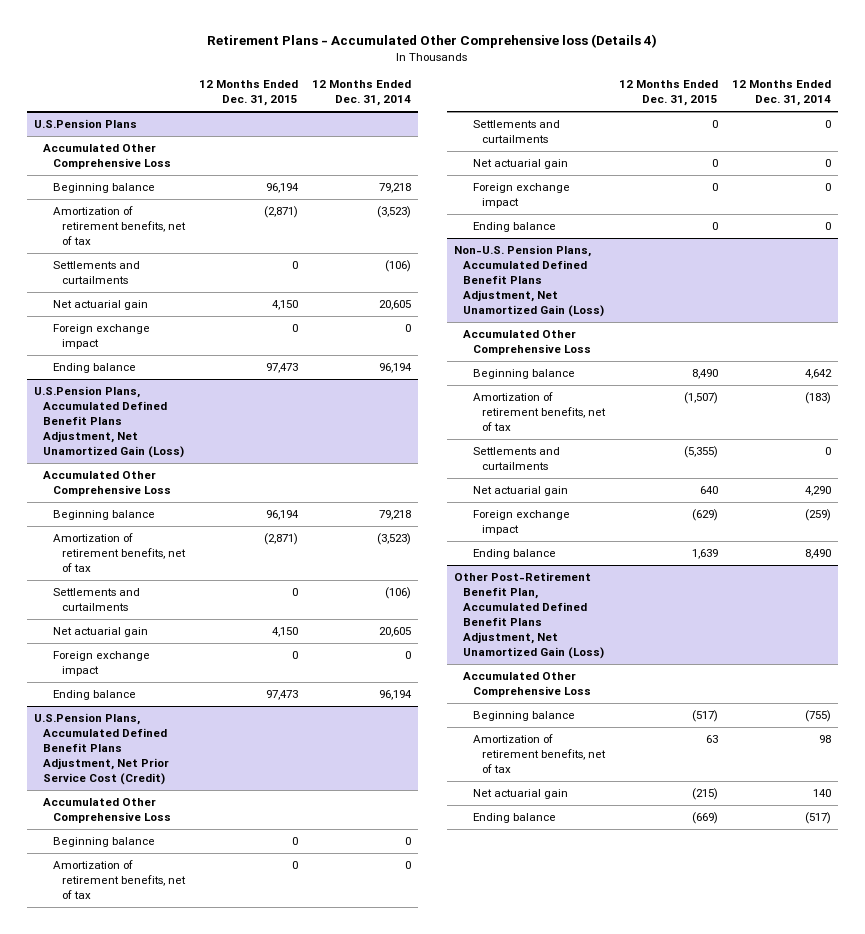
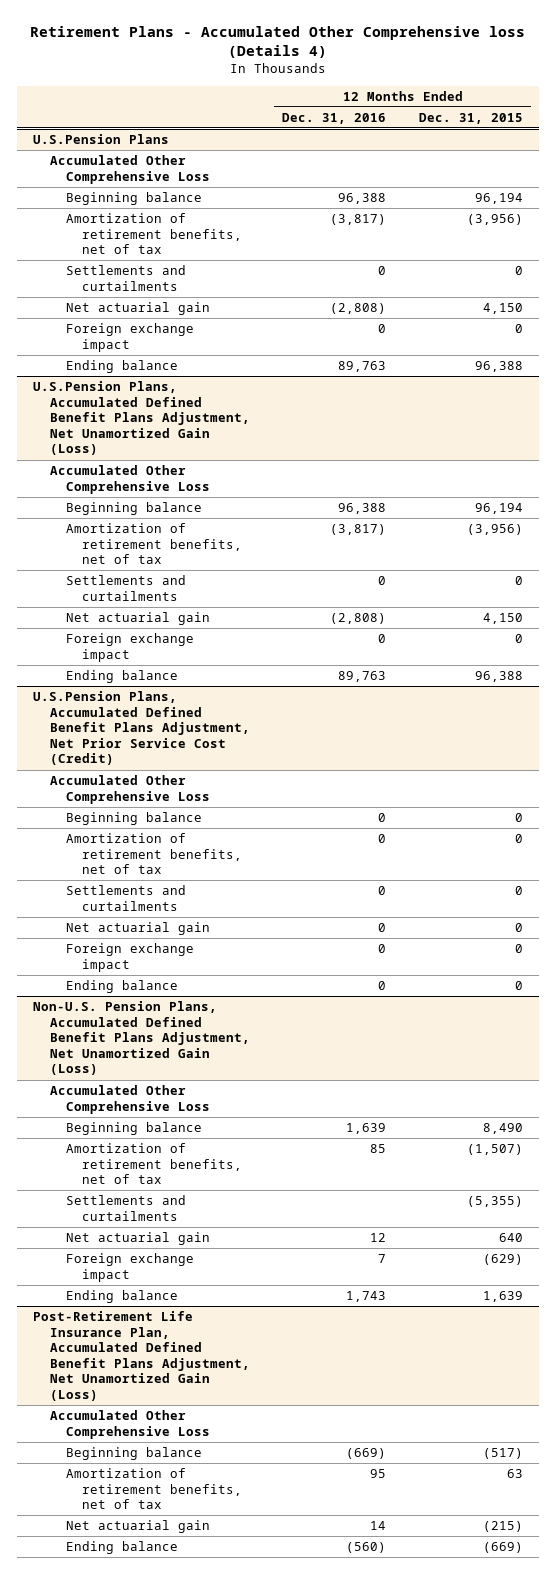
- | 12 Months Ended Dec. 31, 2015 | 12 Months Ended Dec. 31, 2014
+ | 12 Months Ended Dec. 31, 2016 | 12 Months Ended Dec. 31, 2015
@ U.S.Pension Plans
- Amortization of retirement benefits, net of tax | (2,871) | (3,523)
+ Amortization of retirement benefits, net of tax | (3,817) | (3,956)
- Ending balance | 97,473 | 96,194
+ Ending balance | 89,763 | 96,388
@ U.S.Pension Plans, Accumulated Defined Benefit Plans Adjustment, Net Unamortized Gain (Loss)
- Amortization of retirement benefits, net of tax | (2,871) | (3,523)
+ Amortization of retirement benefits, net of tax | (3,817) | (3,956)
- Ending balance | 97,473 | 96,194
+ Ending balance | 89,763 | 96,388
- Other Post-Retirement Benefit Plan, Accumulated Defined Benefit Plans Adjustment, Net Unamortized Gain (Loss)
+ Post-Retirement Life Insurance Plan, Accumulated Defined Benefit Plans Adjustment, Net Unamortized Gain (Loss)

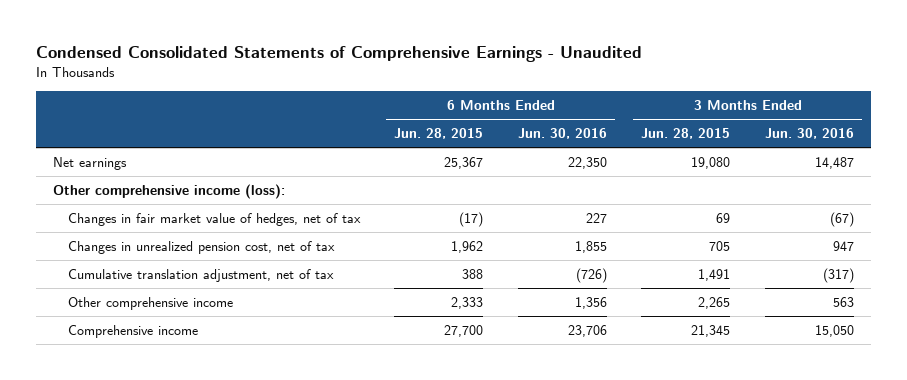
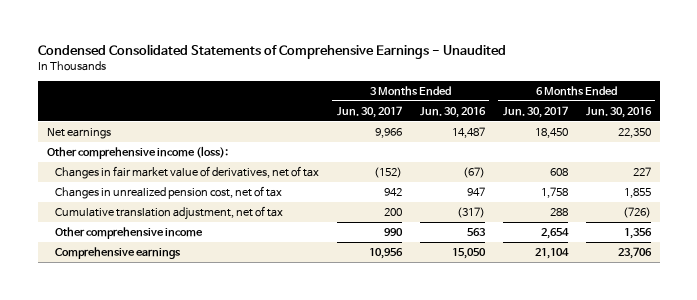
- | 6 Months Ended Jun. 28, 2015 | 6 Months Ended Jun. 30, 2016 | 3 Months Ended Jun. 28, 2015 | 3 Months Ended Jun. 30, 2016
+ | 3 Months Ended Jun. 30, 2017 | 3 Months Ended Jun. 30, 2016 | 6 Months Ended Jun. 30, 2017 | 6 Months Ended Jun. 30, 2016
- Changes in fair market value of hedges, net of tax | (17) | 227 | 69 | (67)
+ Changes in fair market value of derivatives, net of tax | (152) | (67) | 608 | 227
- Comprehensive income | 27,700 | 23,706 | 21,345 | 15,050
+ Comprehensive earnings | 10,956 | 15,050 | 21,104 | 23,706

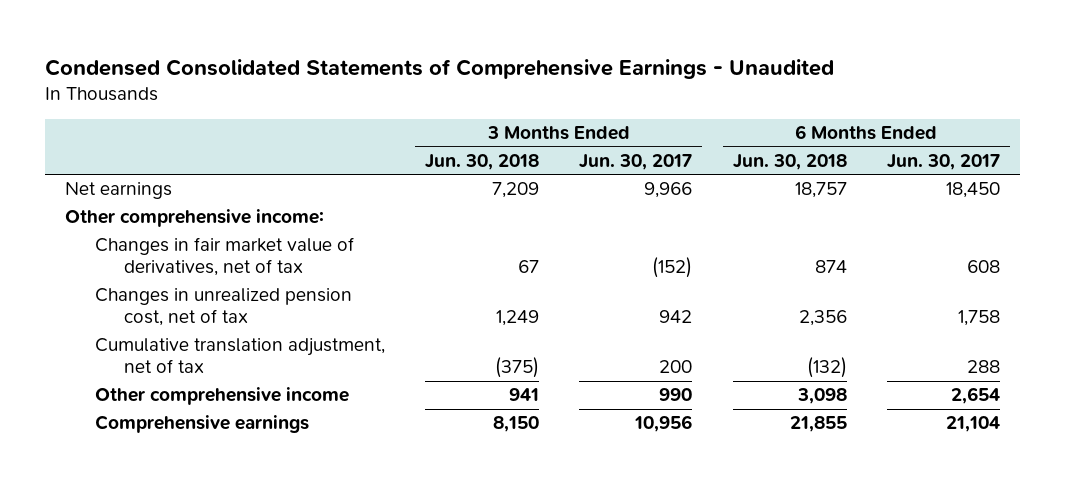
- | 3 Months Ended Jun. 30, 2017 | 3 Months Ended Jun. 30, 2016 | 6 Months Ended Jun. 30, 2017 | 6 Months Ended Jun. 30, 2016
+ | 3 Months Ended Jun. 30, 2018 | 3 Months Ended Jun. 30, 2017 | 6 Months Ended Jun. 30, 2018 | 6 Months Ended Jun. 30, 2017
- Other comprehensive income (loss):
+ Other comprehensive income:

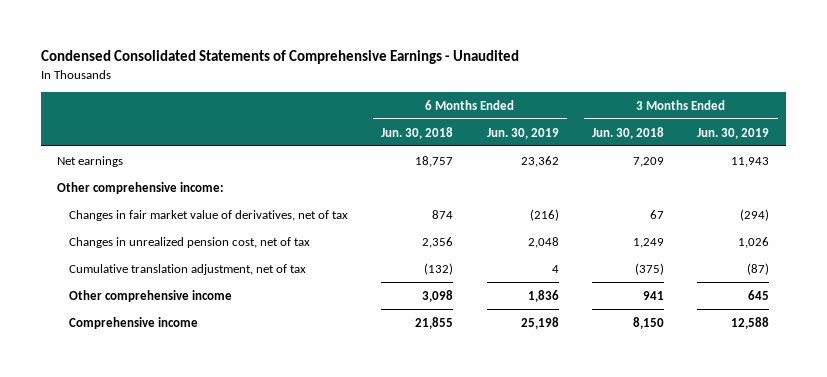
- | 3 Months Ended Jun. 30, 2018 | 3 Months Ended Jun. 30, 2017 | 6 Months Ended Jun. 30, 2018 | 6 Months Ended Jun. 30, 2017
+ | 6 Months Ended Jun. 30, 2018 | 6 Months Ended Jun. 30, 2019 | 3 Months Ended Jun. 30, 2018 | 3 Months Ended Jun. 30, 2019
- Comprehensive earnings | 8,150 | 10,956 | 21,855 | 21,104
+ Comprehensive income | 21,855 | 25,198 | 8,150 | 12,588

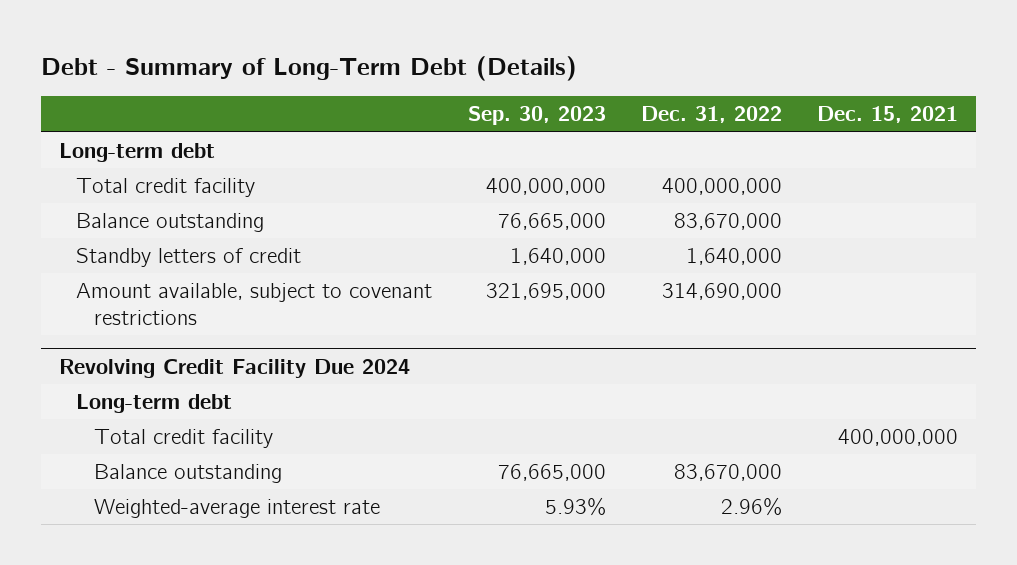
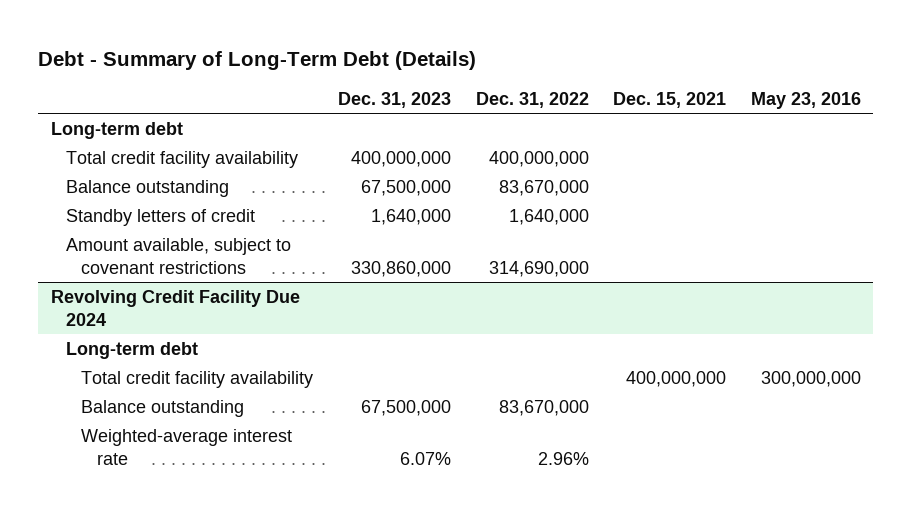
- | Sep. 30, 2023 | Dec. 31, 2022 | Dec. 15, 2021
+ | Dec. 31, 2023 | Dec. 31, 2022 | Dec. 15, 2021 | May 23, 2016
- Total credit facility | 400,000,000 | 400,000,000 |
+ Total credit facility availability | 400,000,000 | 400,000,000 | |
@ Revolving Credit Facility Due 2024
- Total credit facility | | | 400,000,000
+ Total credit facility availability | | | 400,000,000 | 300,000,000

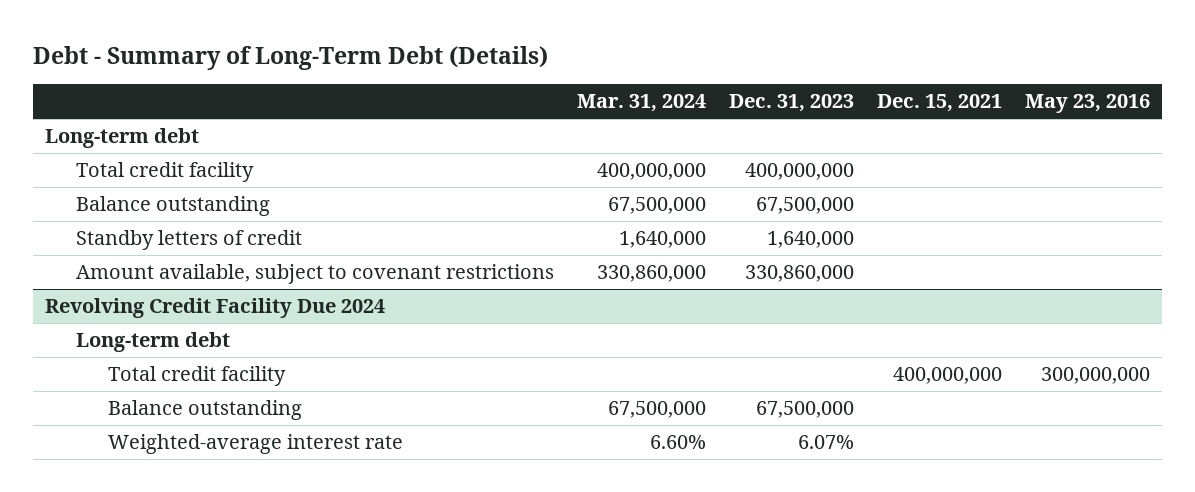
- | Dec. 31, 2023 | Dec. 31, 2022 | Dec. 15, 2021 | May 23, 2016
+ | Mar. 31, 2024 | Dec. 31, 2023 | Dec. 15, 2021 | May 23, 2016
- Total credit facility availability | 400,000,000 | 400,000,000 | |
+ Total credit facility | 400,000,000 | 400,000,000 | |
@ Revolving Credit Facility Due 2024
- Total credit facility availability | | | 400,000,000 | 300,000,000
+ Total credit facility | | | 400,000,000 | 300,000,000

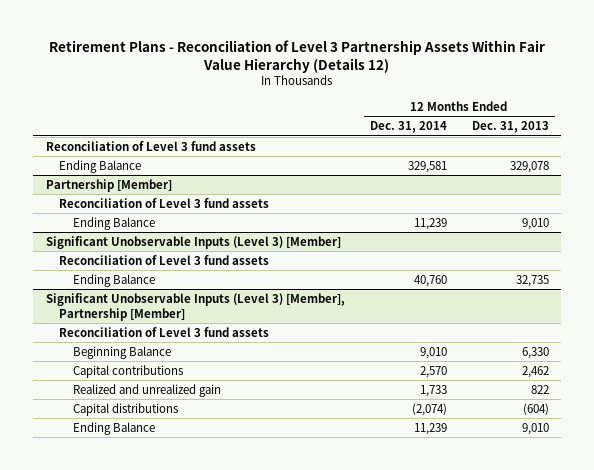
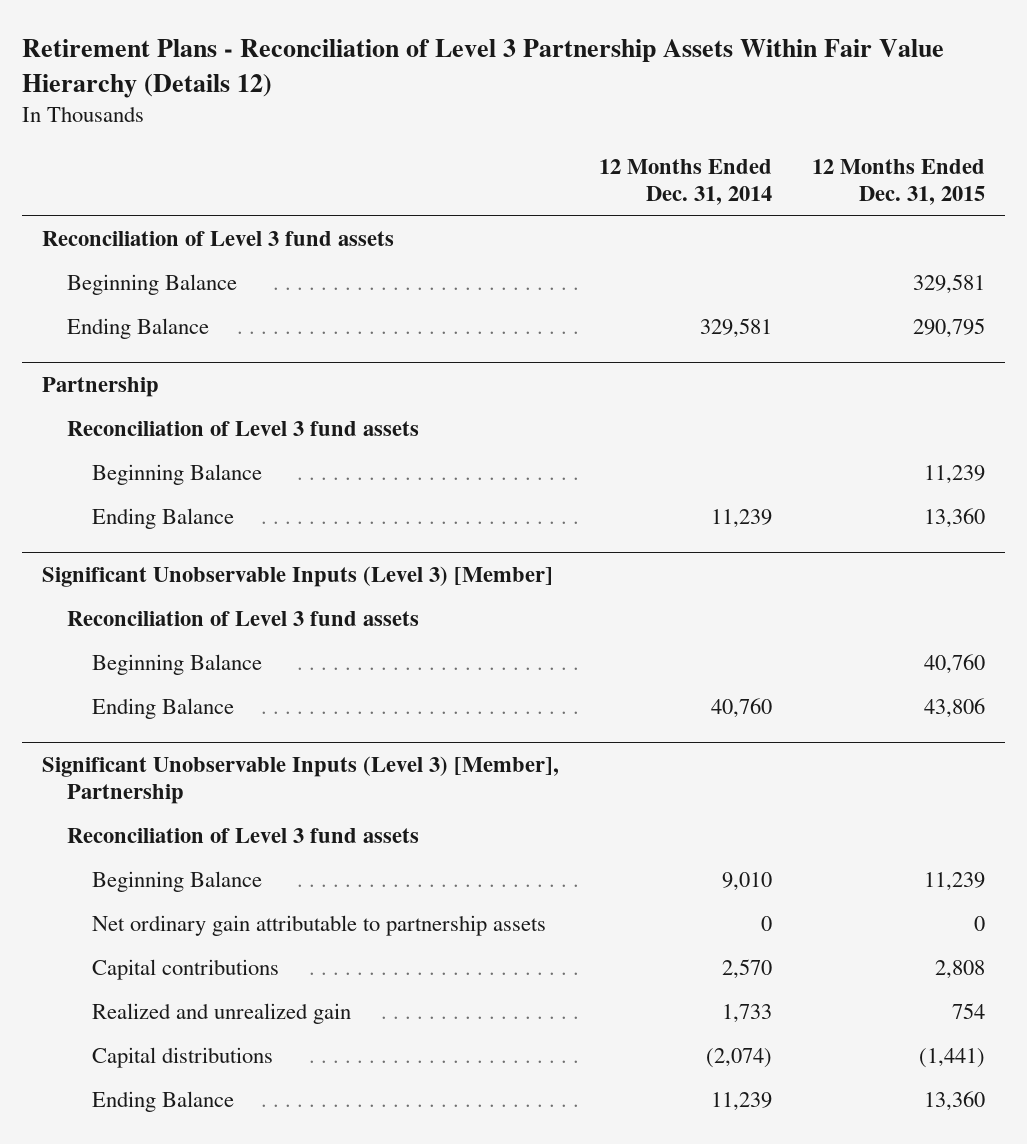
- | 12 Months Ended Dec. 31, 2014 | 12 Months Ended Dec. 31, 2013
+ | 12 Months Ended Dec. 31, 2014 | 12 Months Ended Dec. 31, 2015
+ Beginning Balance | | 329,581
- Partnership [Member]
+ Partnership
+ Beginning Balance | | 11,239
@ Significant Unobservable Inputs (Level 3) [Member]
+ Beginning Balance | | 40,760
- Significant Unobservable Inputs (Level 3) [Member], Partnership [Member]
+ Significant Unobservable Inputs (Level 3) [Member], Partnership
+ Net ordinary gain attributable to partnership assets | 0 | 0

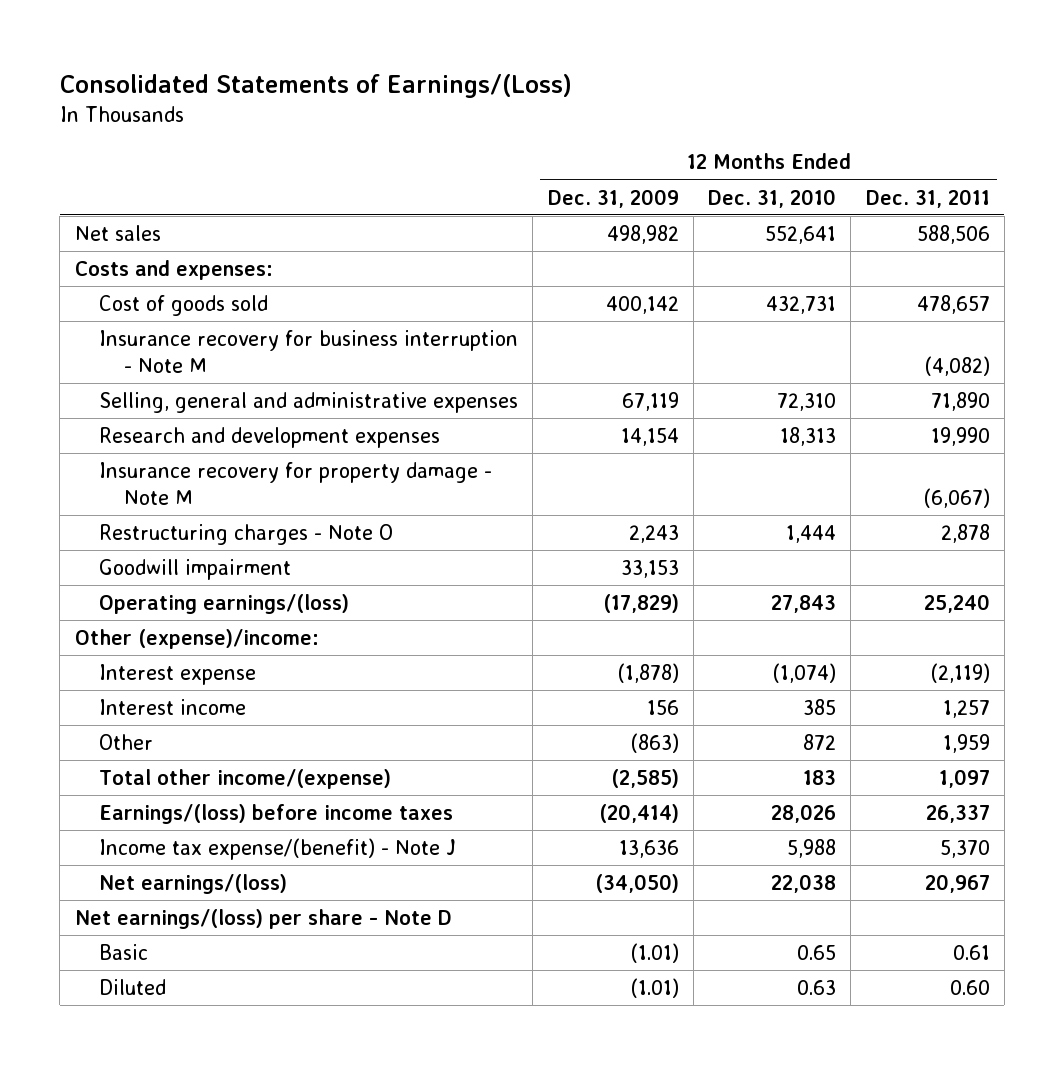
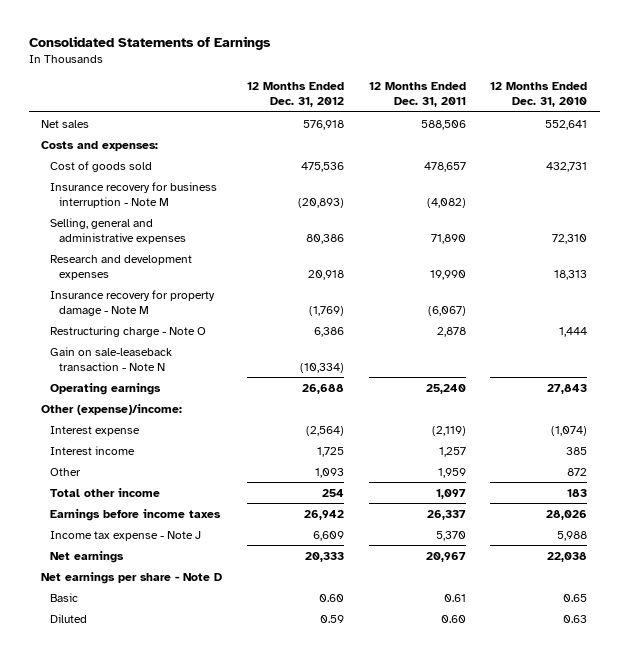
- Consolidated Statements of Earnings/(Loss)
+ Consolidated Statements of Earnings
- | 12 Months Ended Dec. 31, 2009 | 12 Months Ended Dec. 31, 2010 | 12 Months Ended Dec. 31, 2011
+ | 12 Months Ended Dec. 31, 2012 | 12 Months Ended Dec. 31, 2011 | 12 Months Ended Dec. 31, 2010
- Restructuring charges - Note O | 2,243 | 1,444 | 2,878
- Goodwill impairment | 33,153 | |
- Operating earnings/(loss) | (17,829) | 27,843 | 25,240
+ Restructuring charge - Note O | 6,386 | 2,878 | 1,444
+ Gain on sale-leaseback transaction - Note N | (10,334) | |
+ Operating earnings | 26,688 | 25,240 | 27,843
- Total other income/(expense) | (2,585) | 183 | 1,097
- Earnings/(loss) before income taxes | (20,414) | 28,026 | 26,337
- Income tax expense/(benefit) - Note J | 13,636 | 5,988 | 5,370
- Net earnings/(loss) | (34,050) | 22,038 | 20,967
- Net earnings/(loss) per share - Note D
+ Total other income | 254 | 1,097 | 183
+ Earnings before income taxes | 26,942 | 26,337 | 28,026
+ Income tax expense - Note J | 6,609 | 5,370 | 5,988
+ Net earnings | 20,333 | 20,967 | 22,038
+ Net earnings per share - Note D

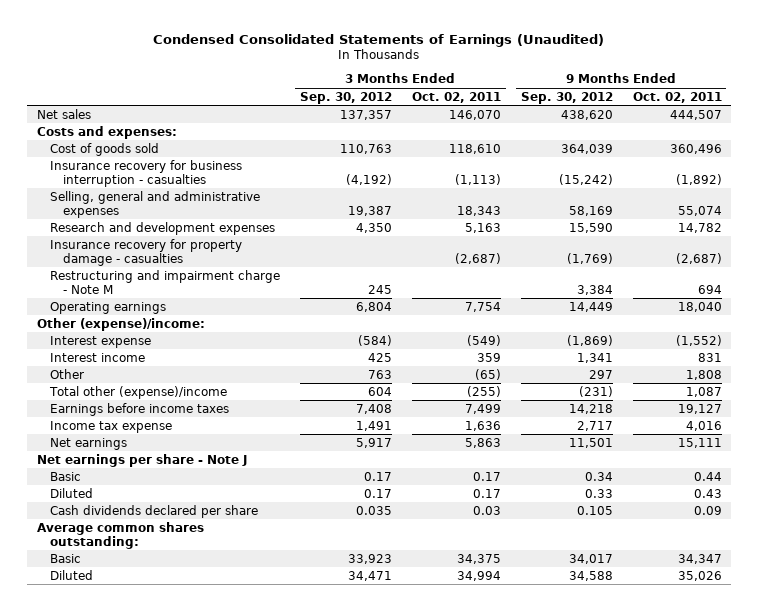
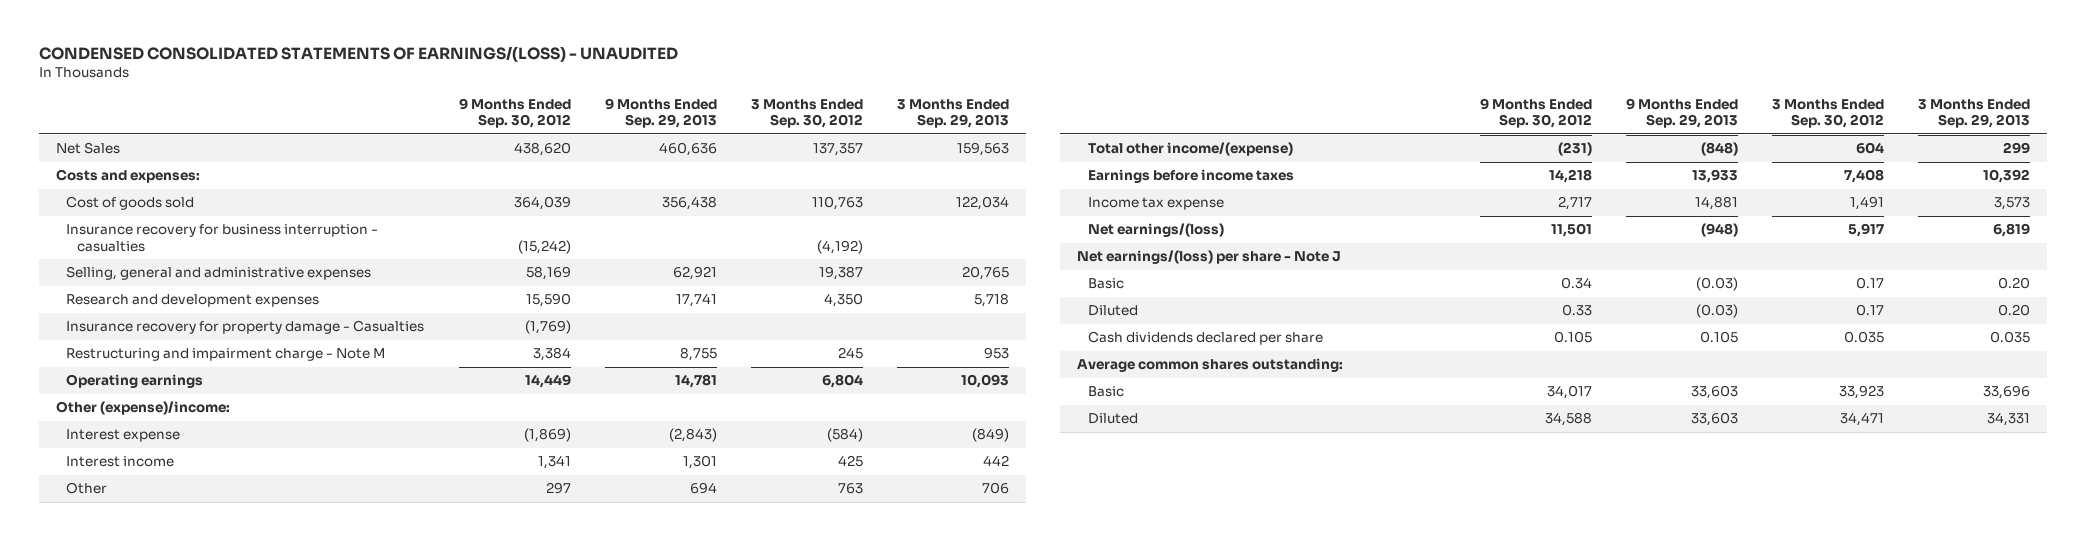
- Condensed Consolidated Statements of Earnings (Unaudited)
+ CONDENSED CONSOLIDATED STATEMENTS OF EARNINGS/(LOSS) - UNAUDITED
- | 3 Months Ended Sep. 30, 2012 | 3 Months Ended Oct. 02, 2011 | 9 Months Ended Sep. 30, 2012 | 9 Months Ended Oct. 02, 2011
+ | 9 Months Ended Sep. 30, 2012 | 9 Months Ended Sep. 29, 2013 | 3 Months Ended Sep. 30, 2012 | 3 Months Ended Sep. 29, 2013
- Net sales | 137,357 | 146,070 | 438,620 | 444,507
+ Net Sales | 438,620 | 460,636 | 137,357 | 159,563
- Insurance recovery for property damage - casualties | | (2,687) | (1,769) | (2,687)
+ Insurance recovery for property damage - Casualties | (1,769) | | |
- Total other (expense)/income | 604 | (255) | (231) | 1,087
+ Total other income/(expense) | (231) | (848) | 604 | 299
- Net earnings | 5,917 | 5,863 | 11,501 | 15,111
- Net earnings per share - Note J
+ Net earnings/(loss) | 11,501 | (948) | 5,917 | 6,819
+ Net earnings/(loss) per share - Note J

